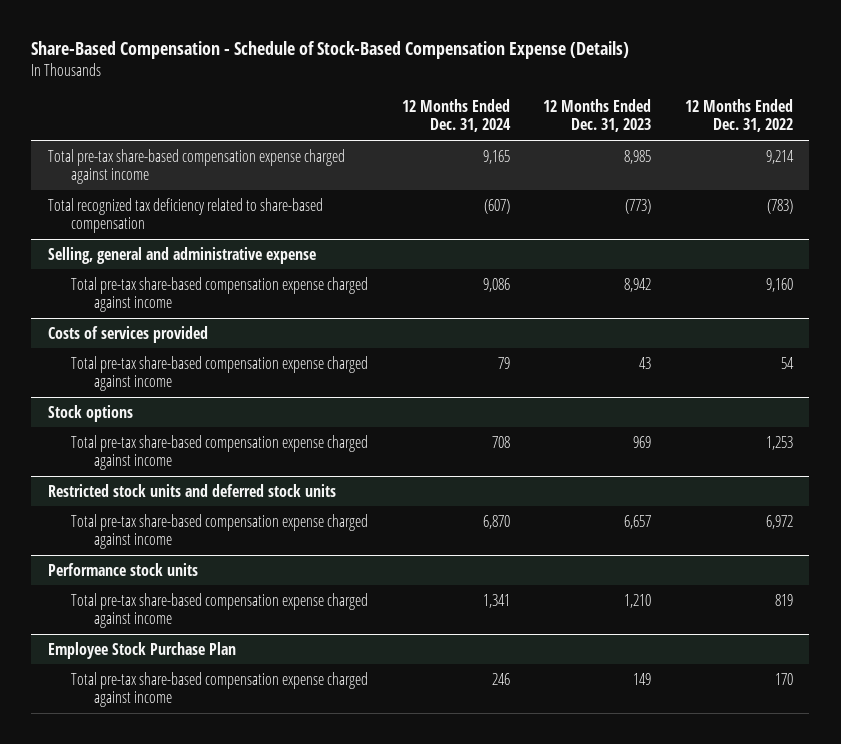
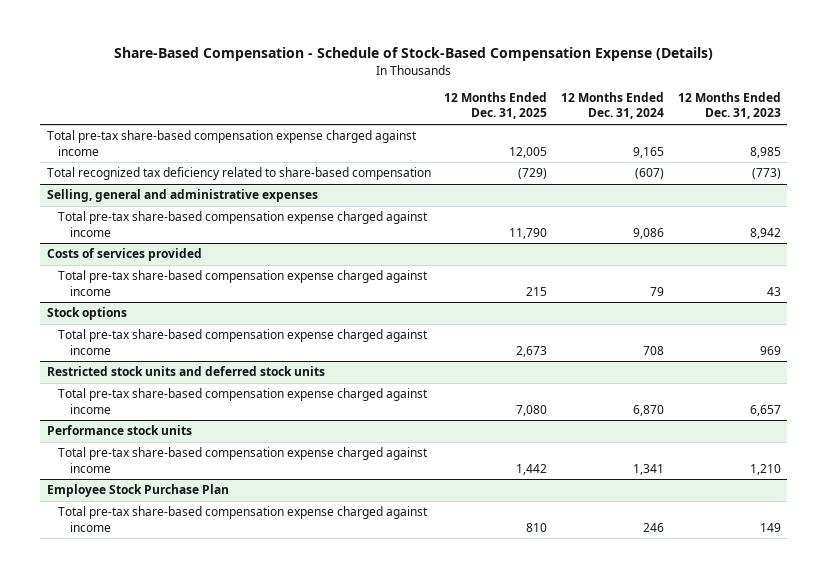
- | 12 Months Ended Dec. 31, 2024 | 12 Months Ended Dec. 31, 2023 | 12 Months Ended Dec. 31, 2022
+ | 12 Months Ended Dec. 31, 2025 | 12 Months Ended Dec. 31, 2024 | 12 Months Ended Dec. 31, 2023
- Selling, general and administrative expense
+ Selling, general and administrative expenses

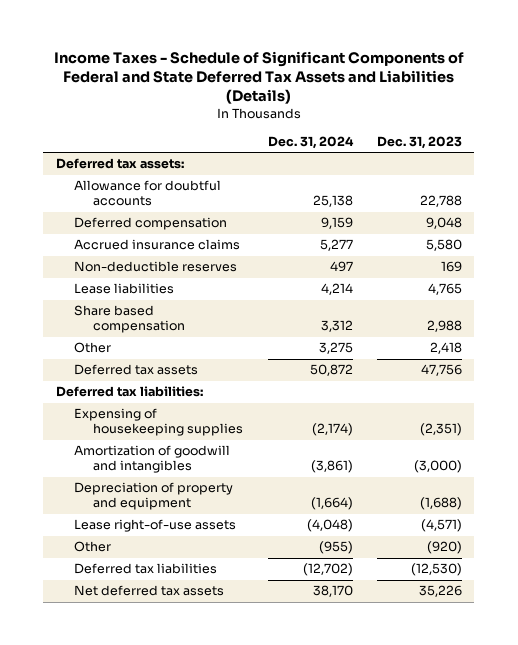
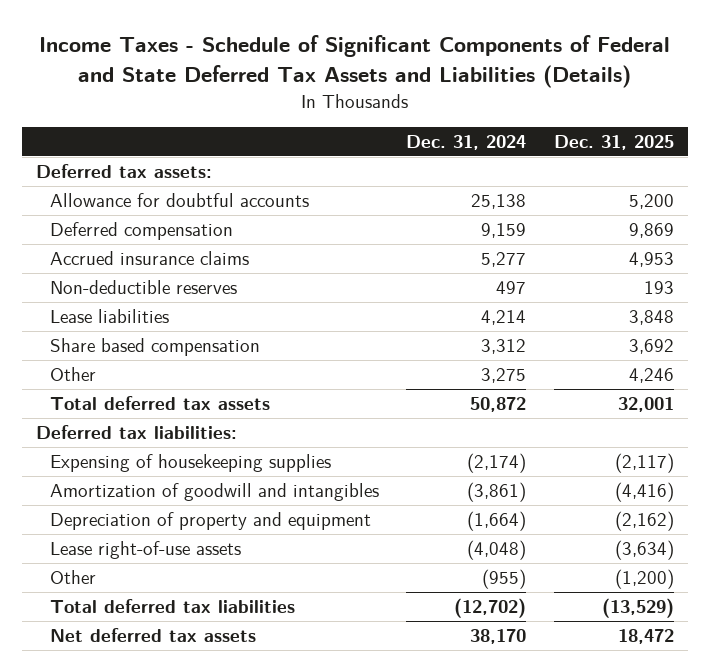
- | Dec. 31, 2024 | Dec. 31, 2023
+ | Dec. 31, 2024 | Dec. 31, 2025
- Deferred tax assets | 50,872 | 47,756
+ Total deferred tax assets | 50,872 | 32,001
- Deferred tax liabilities | (12,702) | (12,530)
+ Total deferred tax liabilities | (12,702) | (13,529)

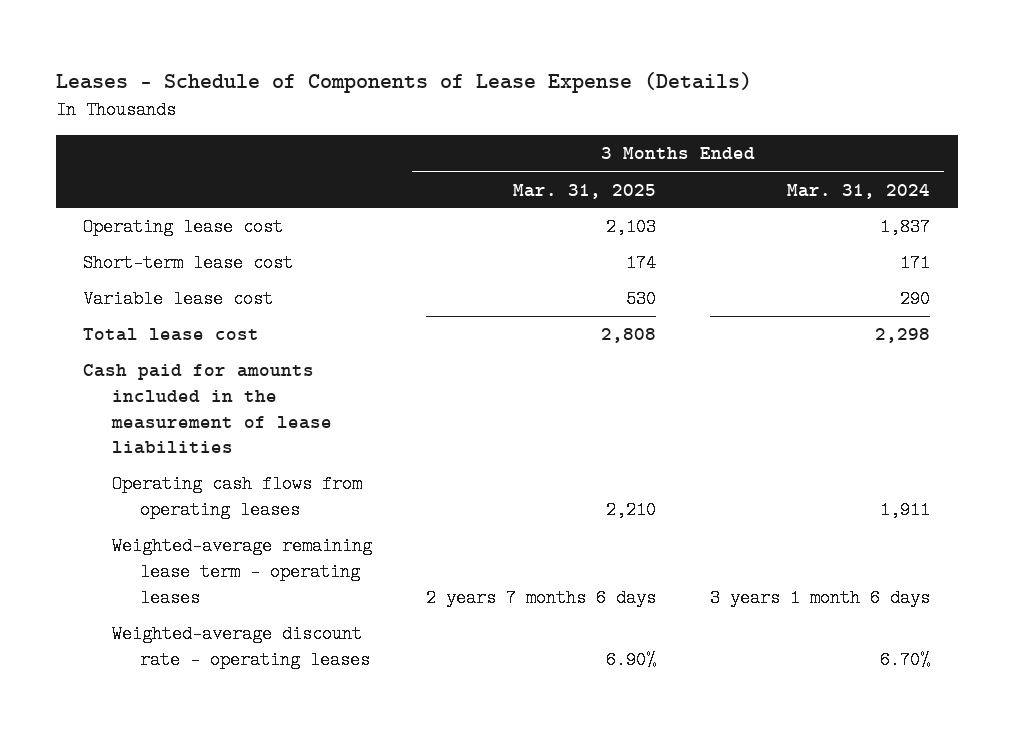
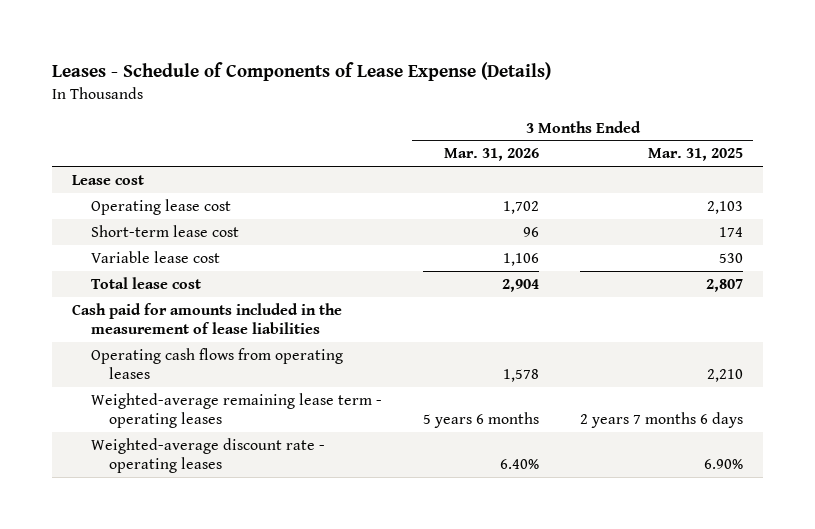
- | 3 Months Ended Mar. 31, 2025 | 3 Months Ended Mar. 31, 2024
+ | 3 Months Ended Mar. 31, 2026 | 3 Months Ended Mar. 31, 2025
+ Lease cost
- Total lease cost | 2,808 | 2,298
+ Total lease cost | 2,904 | 2,807

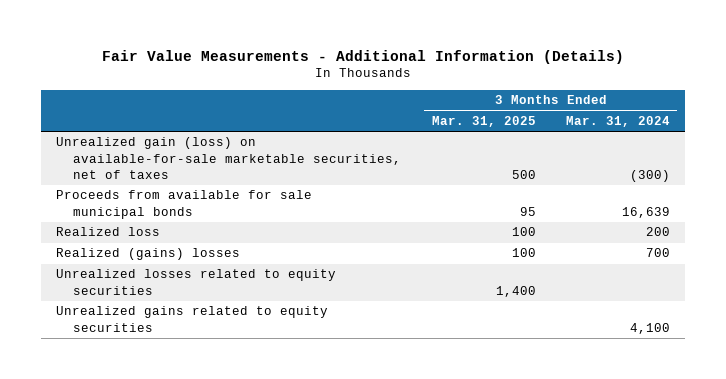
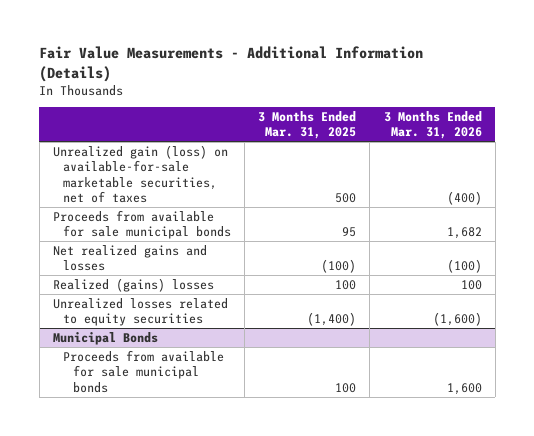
- | 3 Months Ended Mar. 31, 2025 | 3 Months Ended Mar. 31, 2024
+ | 3 Months Ended Mar. 31, 2025 | 3 Months Ended Mar. 31, 2026
- Realized loss | 100 | 200
+ Net realized gains and losses | (100) | (100)
- Unrealized losses related to equity securities | 1,400 |
- Unrealized gains related to equity securities | | 4,100
+ Unrealized losses related to equity securities | (1,400) | (1,600)
+ Municipal Bonds
+ Proceeds from available for sale municipal bonds | 100 | 1,600

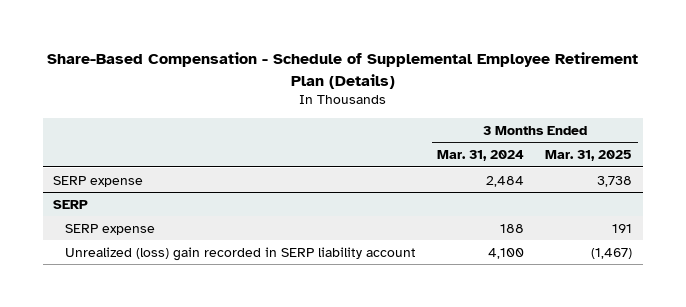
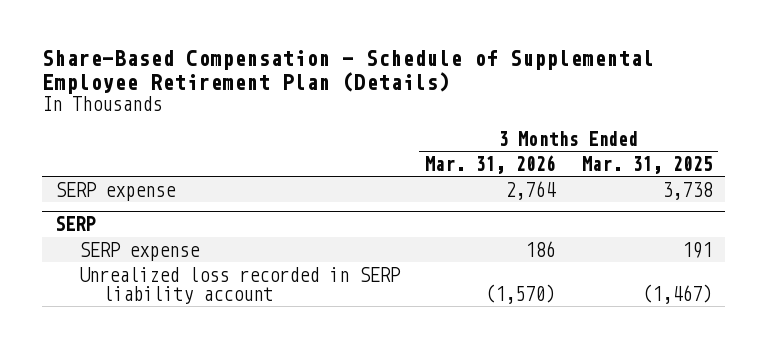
- | 3 Months Ended Mar. 31, 2024 | 3 Months Ended Mar. 31, 2025
+ | 3 Months Ended Mar. 31, 2026 | 3 Months Ended Mar. 31, 2025
@ SERP
- Unrealized (loss) gain recorded in SERP liability account | 4,100 | (1,467)
+ Unrealized loss recorded in SERP liability account | (1,570) | (1,467)

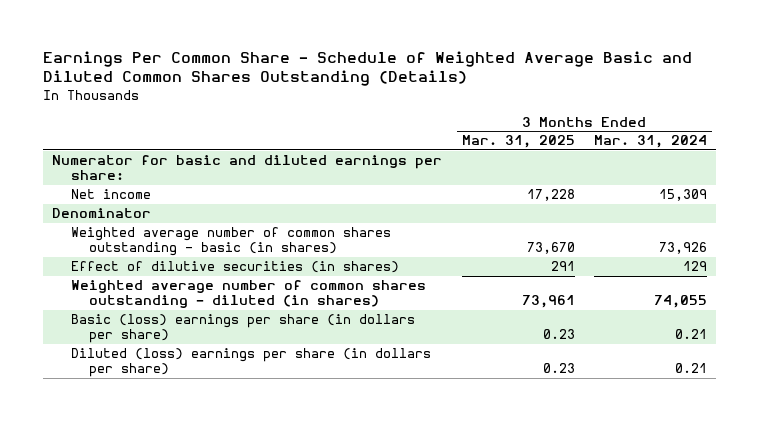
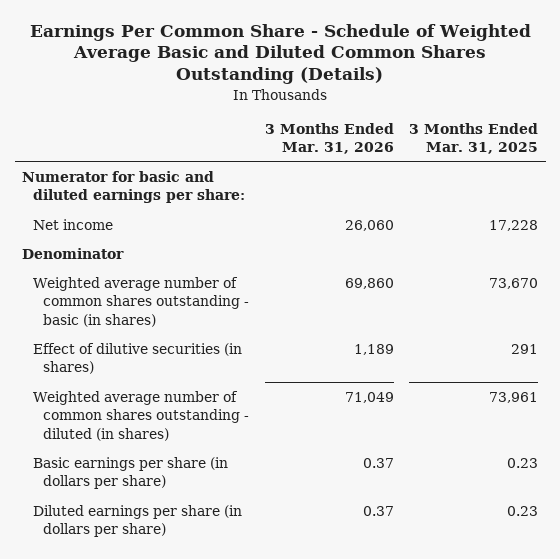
- | 3 Months Ended Mar. 31, 2025 | 3 Months Ended Mar. 31, 2024
+ | 3 Months Ended Mar. 31, 2026 | 3 Months Ended Mar. 31, 2025
- Basic (loss) earnings per share (in dollars per share) | 0.23 | 0.21
- Diluted (loss) earnings per share (in dollars per share) | 0.23 | 0.21
+ Basic earnings per share (in dollars per share) | 0.37 | 0.23
+ Diluted earnings per share (in dollars per share) | 0.37 | 0.23

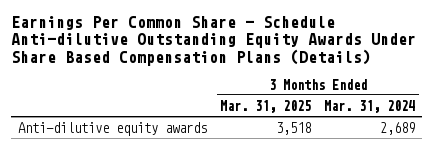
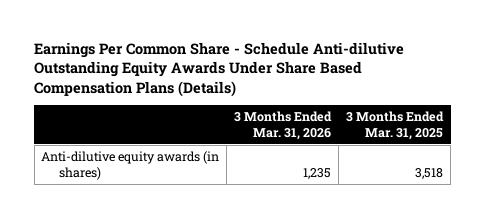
- | 3 Months Ended Mar. 31, 2025 | 3 Months Ended Mar. 31, 2024
+ | 3 Months Ended Mar. 31, 2026 | 3 Months Ended Mar. 31, 2025
- Anti-dilutive equity awards | 3,518 | 2,689
+ Anti-dilutive equity awards (in shares) | 1,235 | 3,518

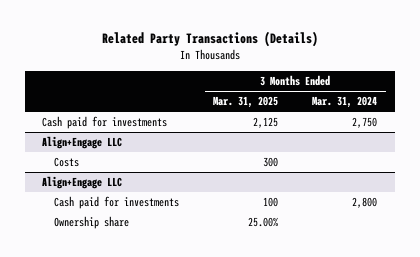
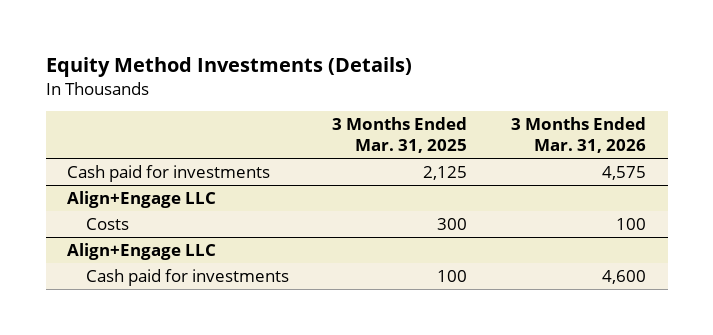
- Related Party Transactions (Details)
+ Equity Method Investments (Details)
- | 3 Months Ended Mar. 31, 2025 | 3 Months Ended Mar. 31, 2024
+ | 3 Months Ended Mar. 31, 2025 | 3 Months Ended Mar. 31, 2026
@ Align+Engage LLC
- Ownership share | 25.00% |

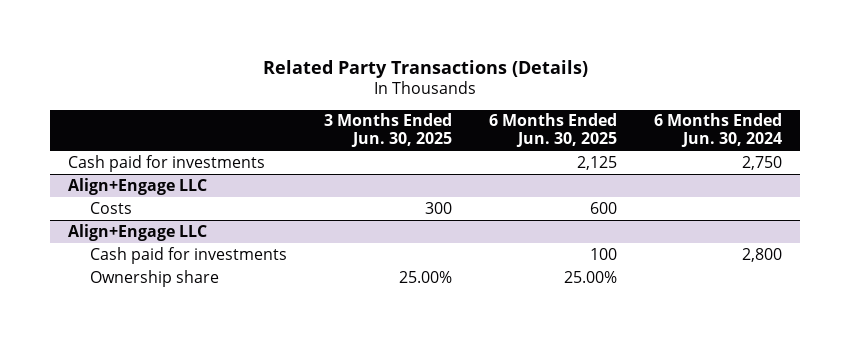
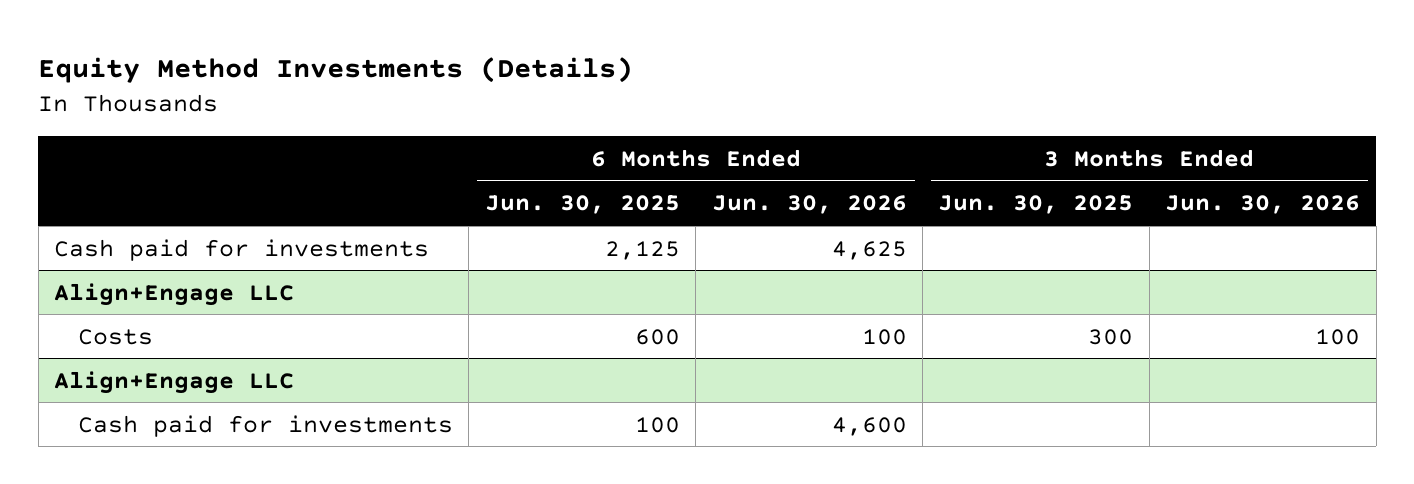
- Related Party Transactions (Details)
+ Equity Method Investments (Details)
- | 3 Months Ended Jun. 30, 2025 | 6 Months Ended Jun. 30, 2025 | 6 Months Ended Jun. 30, 2024
+ | 6 Months Ended Jun. 30, 2025 | 6 Months Ended Jun. 30, 2026 | 3 Months Ended Jun. 30, 2025 | 3 Months Ended Jun. 30, 2026
@ Align+Engage LLC
- Ownership share | 25.00% | 25.00% |

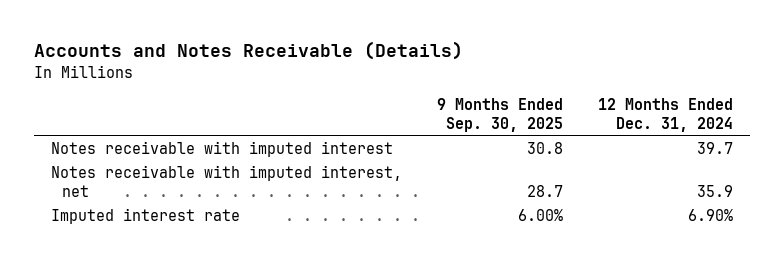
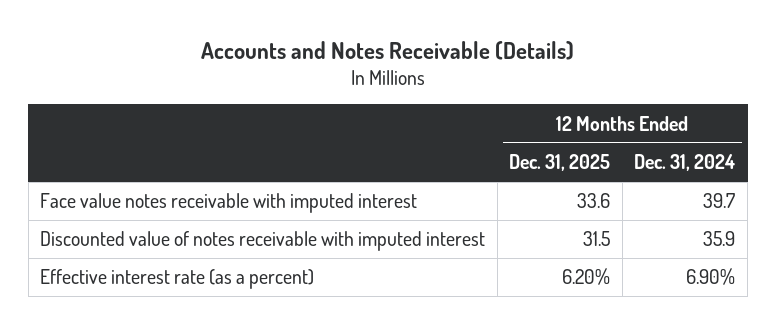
- | 9 Months Ended Sep. 30, 2025 | 12 Months Ended Dec. 31, 2024
+ | 12 Months Ended Dec. 31, 2025 | 12 Months Ended Dec. 31, 2024
- Notes receivable with imputed interest | 30.8 | 39.7
- Notes receivable with imputed interest, net | 28.7 | 35.9
- Imputed interest rate | 6.00% | 6.90%
+ Face value notes receivable with imputed interest | 33.6 | 39.7
+ Discounted value of notes receivable with imputed interest | 31.5 | 35.9
+ Effective interest rate (as a percent) | 6.20% | 6.90%

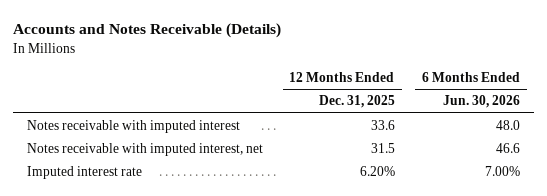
- | 12 Months Ended Dec. 31, 2025 | 12 Months Ended Dec. 31, 2024
+ | 12 Months Ended Dec. 31, 2025 | 6 Months Ended Jun. 30, 2026
- Face value notes receivable with imputed interest | 33.6 | 39.7
- Discounted value of notes receivable with imputed interest | 31.5 | 35.9
- Effective interest rate (as a percent) | 6.20% | 6.90%
+ Notes receivable with imputed interest | 33.6 | 48.0
+ Notes receivable with imputed interest, net | 31.5 | 46.6
+ Imputed interest rate | 6.20% | 7.00%

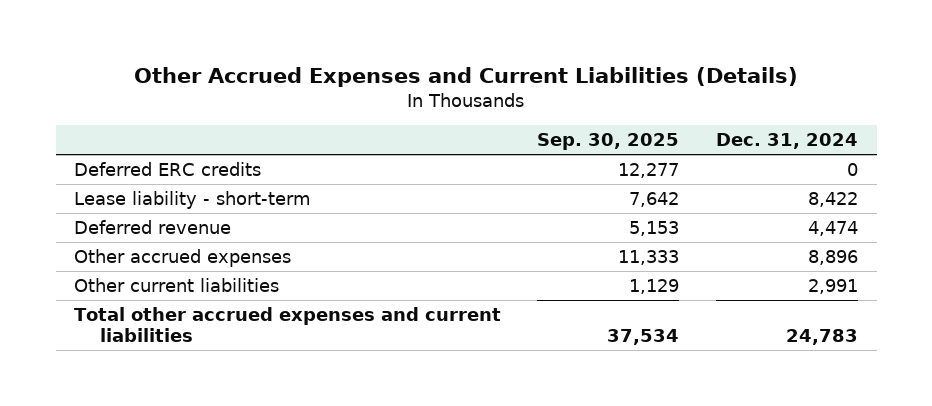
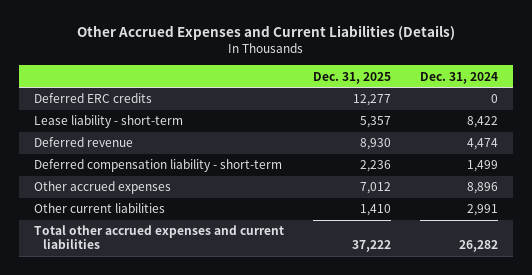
- | Sep. 30, 2025 | Dec. 31, 2024
+ | Dec. 31, 2025 | Dec. 31, 2024
+ Deferred compensation liability - short-term | 2,236 | 1,499
- Total other accrued expenses and current liabilities | 37,534 | 24,783
+ Total other accrued expenses and current liabilities | 37,222 | 26,282

